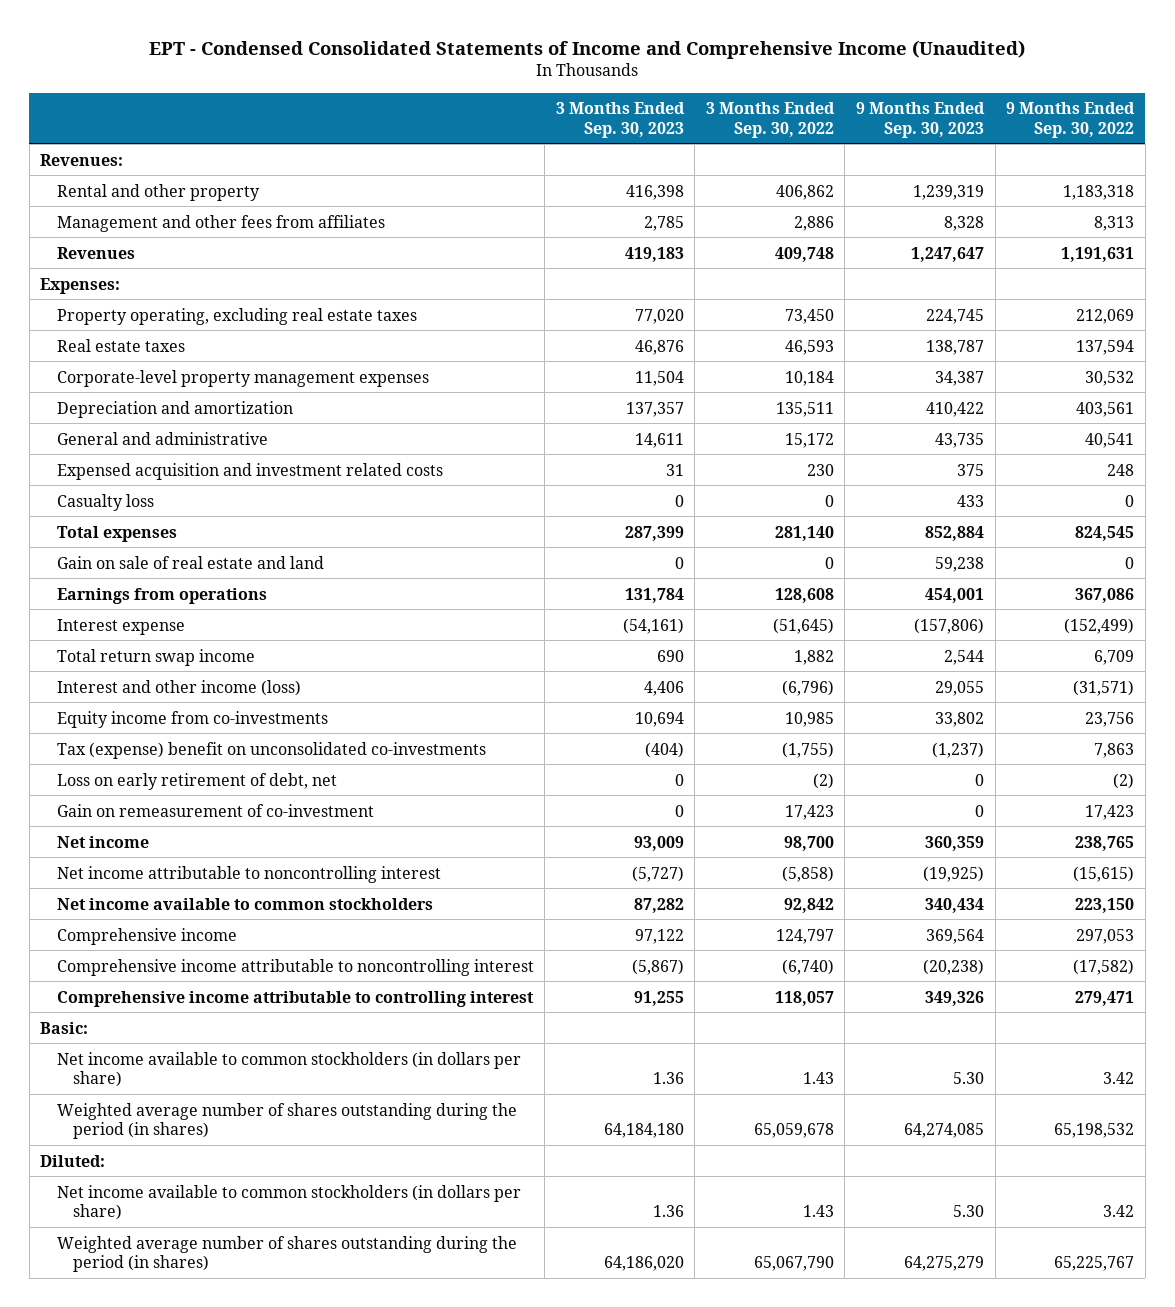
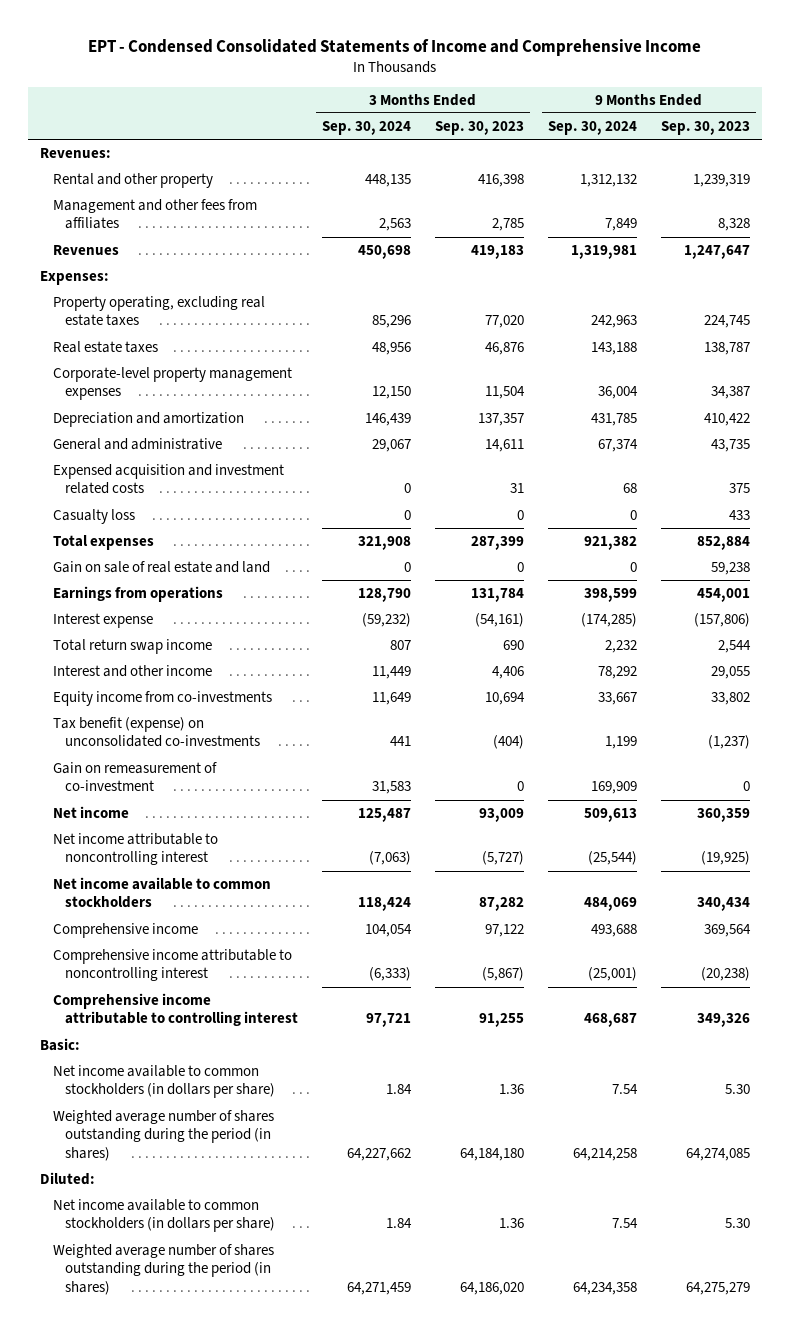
- EPT - Condensed Consolidated Statements of Income and Comprehensive Income (Unaudited)
+ EPT - Condensed Consolidated Statements of Income and Comprehensive Income
- | 3 Months Ended Sep. 30, 2023 | 3 Months Ended Sep. 30, 2022 | 9 Months Ended Sep. 30, 2023 | 9 Months Ended Sep. 30, 2022
+ | 3 Months Ended Sep. 30, 2024 | 3 Months Ended Sep. 30, 2023 | 9 Months Ended Sep. 30, 2024 | 9 Months Ended Sep. 30, 2023
- Interest and other income (loss) | 4,406 | (6,796) | 29,055 | (31,571)
+ Interest and other income | 11,449 | 4,406 | 78,292 | 29,055
- Tax (expense) benefit on unconsolidated co-investments | (404) | (1,755) | (1,237) | 7,863
- Loss on early retirement of debt, net | 0 | (2) | 0 | (2)
+ Tax benefit (expense) on unconsolidated co-investments | 441 | (404) | 1,199 | (1,237)

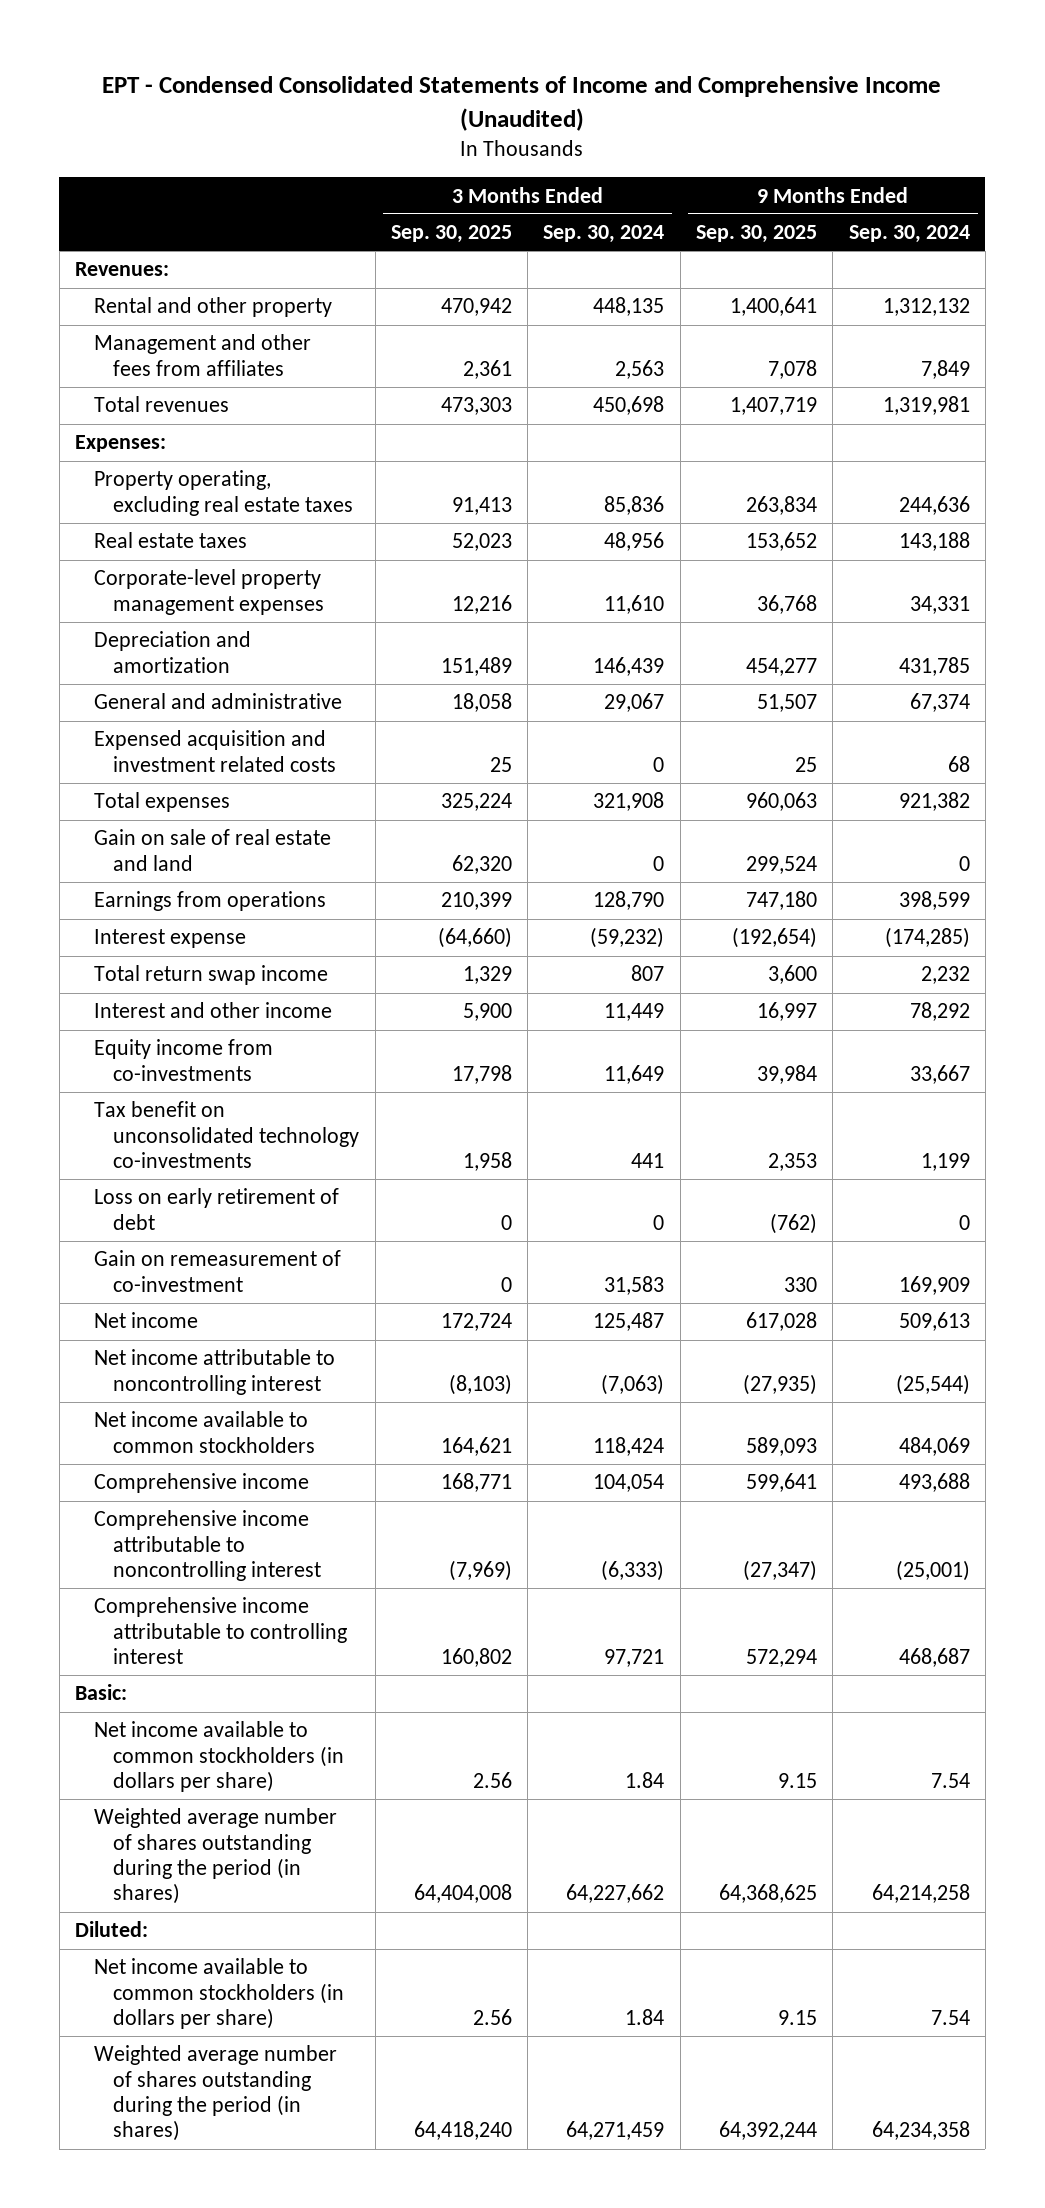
- EPT - Condensed Consolidated Statements of Income and Comprehensive Income
+ EPT - Condensed Consolidated Statements of Income and Comprehensive Income (Unaudited)
- | 3 Months Ended Sep. 30, 2024 | 3 Months Ended Sep. 30, 2023 | 9 Months Ended Sep. 30, 2024 | 9 Months Ended Sep. 30, 2023
+ | 3 Months Ended Sep. 30, 2025 | 3 Months Ended Sep. 30, 2024 | 9 Months Ended Sep. 30, 2025 | 9 Months Ended Sep. 30, 2024
- Revenues | 450,698 | 419,183 | 1,319,981 | 1,247,647
+ Total revenues | 473,303 | 450,698 | 1,407,719 | 1,319,981
- Property operating, excluding real estate taxes | 85,296 | 77,020 | 242,963 | 224,745
+ Property operating, excluding real estate taxes | 91,413 | 85,836 | 263,834 | 244,636
- Corporate-level property management expenses | 12,150 | 11,504 | 36,004 | 34,387
+ Corporate-level property management expenses | 12,216 | 11,610 | 36,768 | 34,331
- Casualty loss | 0 | 0 | 0 | 433
- Tax benefit (expense) on unconsolidated co-investments | 441 | (404) | 1,199 | (1,237)
+ Tax benefit on unconsolidated technology co-investments | 1,958 | 441 | 2,353 | 1,199
+ Loss on early retirement of debt | 0 | 0 | (762) | 0

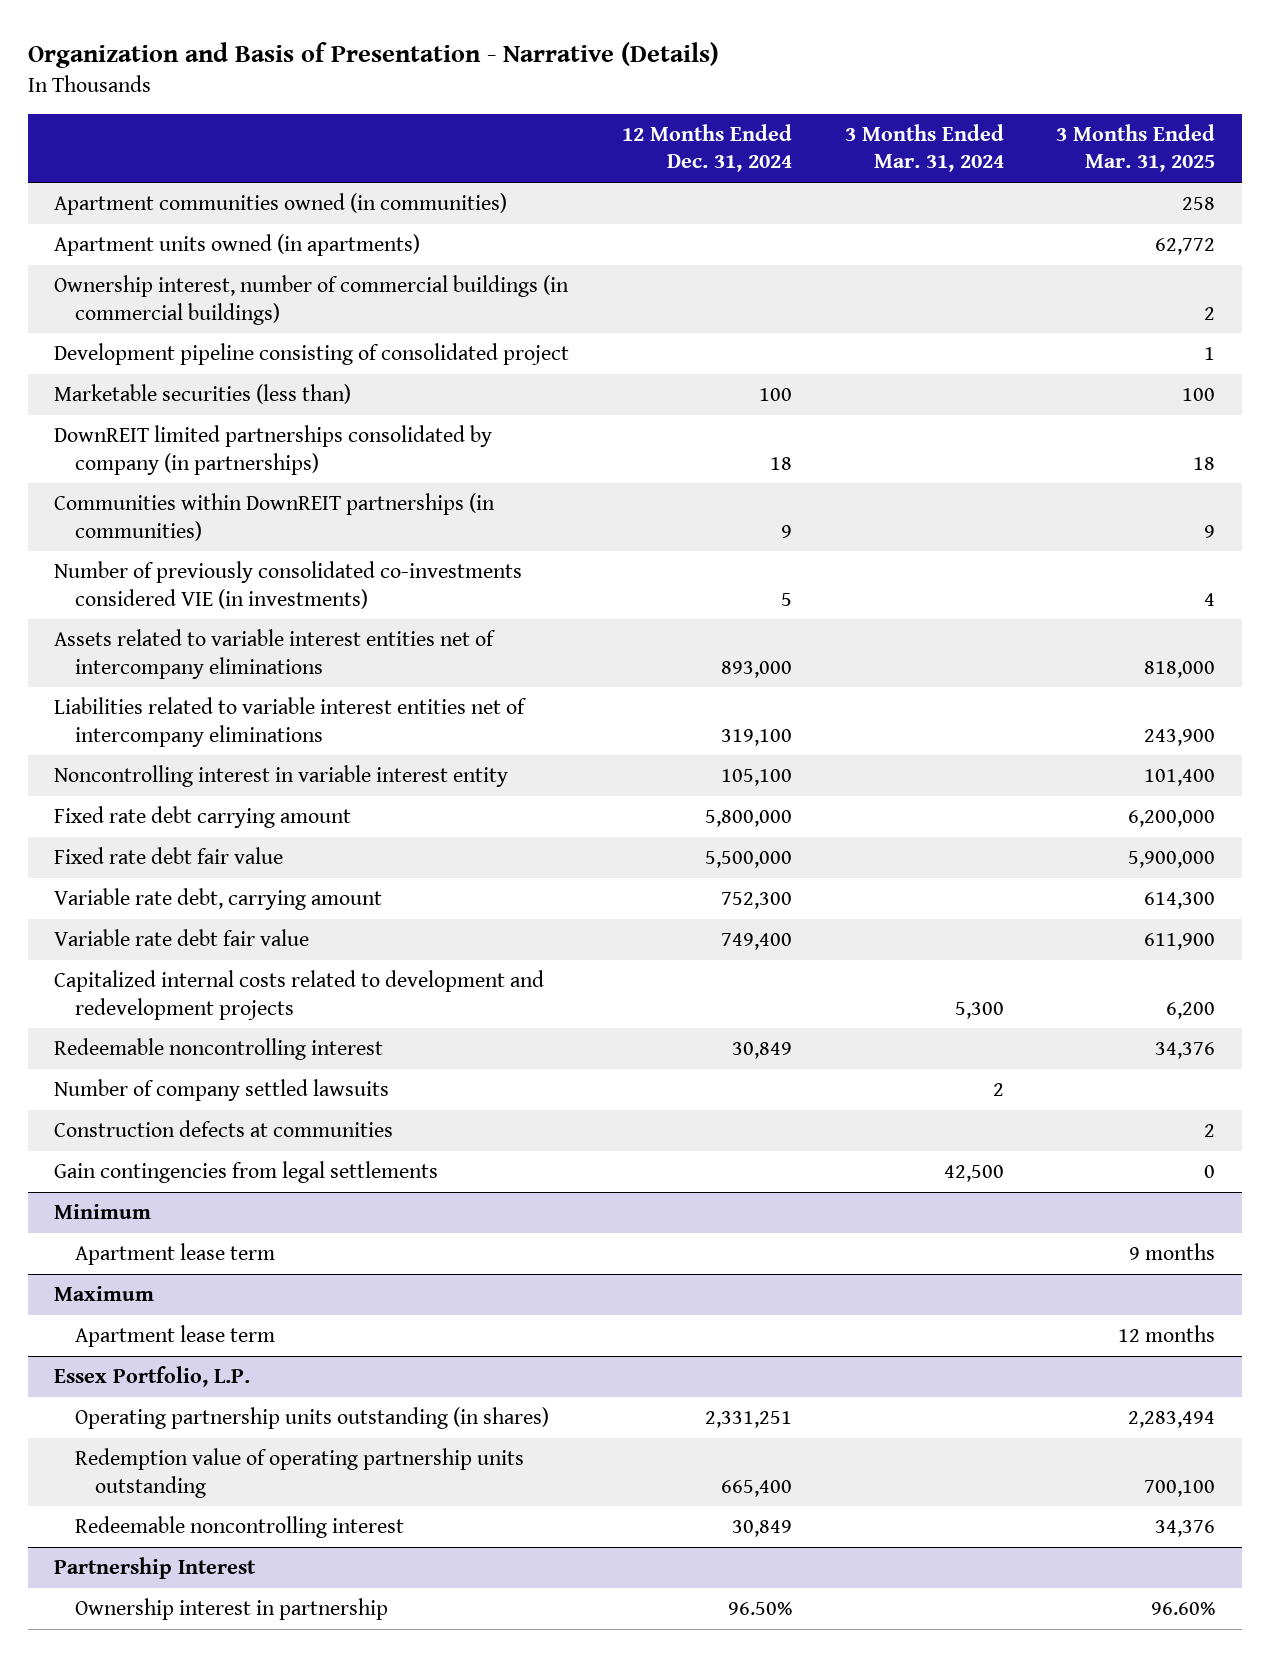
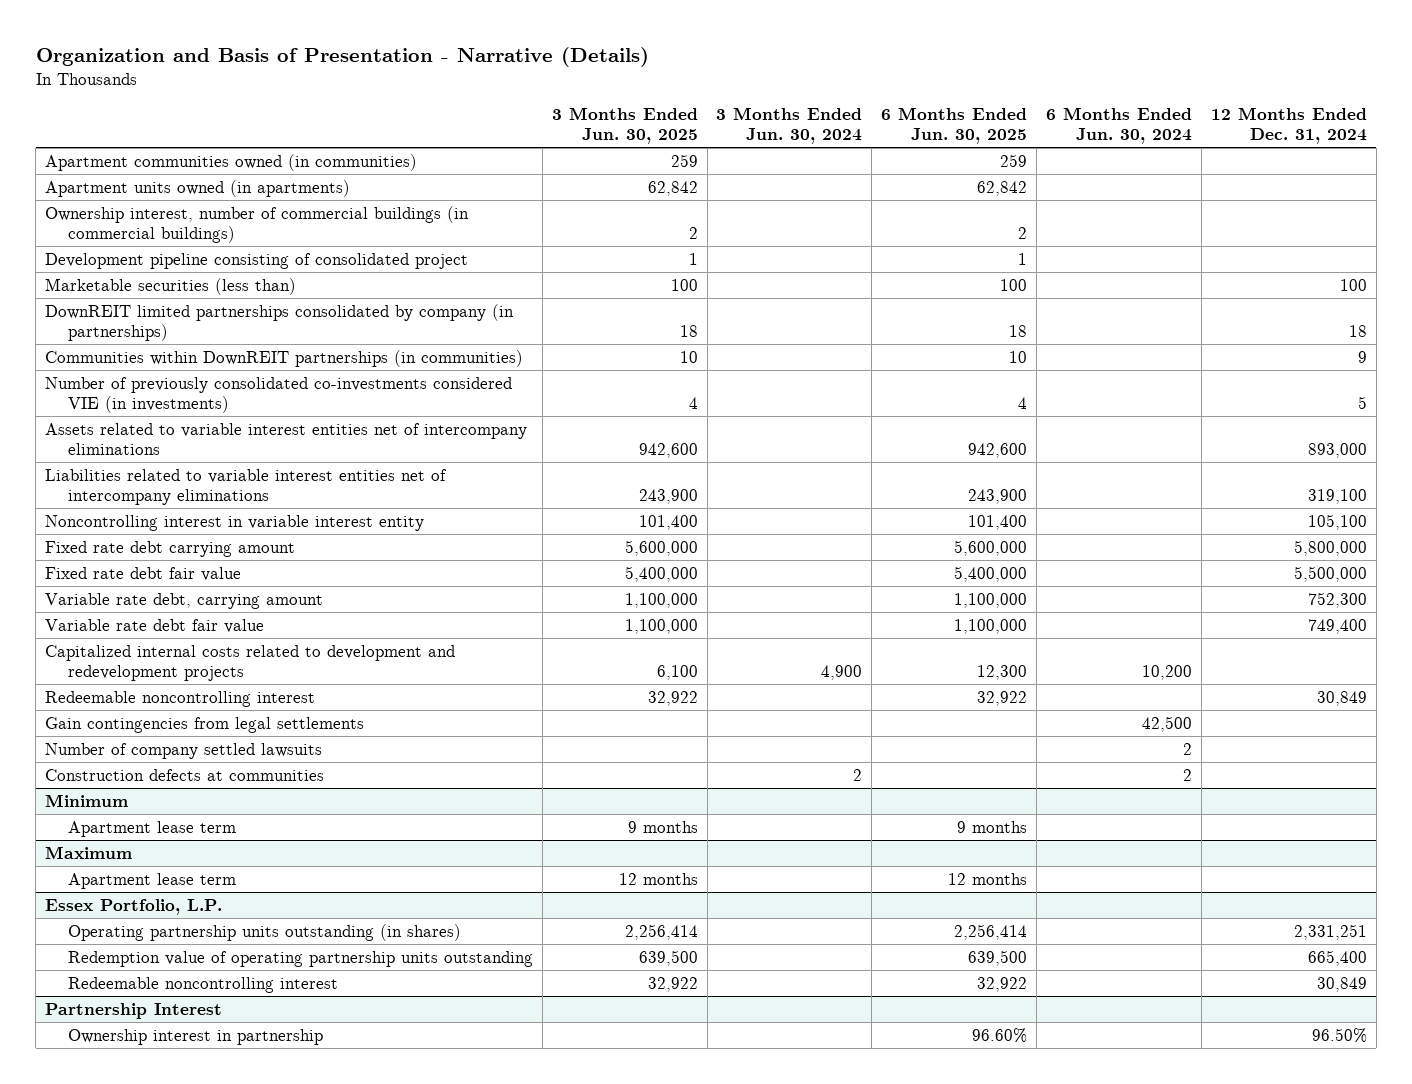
- | 12 Months Ended Dec. 31, 2024 | 3 Months Ended Mar. 31, 2024 | 3 Months Ended Mar. 31, 2025
+ | 3 Months Ended Jun. 30, 2025 | 3 Months Ended Jun. 30, 2024 | 6 Months Ended Jun. 30, 2025 | 6 Months Ended Jun. 30, 2024 | 12 Months Ended Dec. 31, 2024
moved up: Gain contingencies from legal settlements | | | | 42,500 |

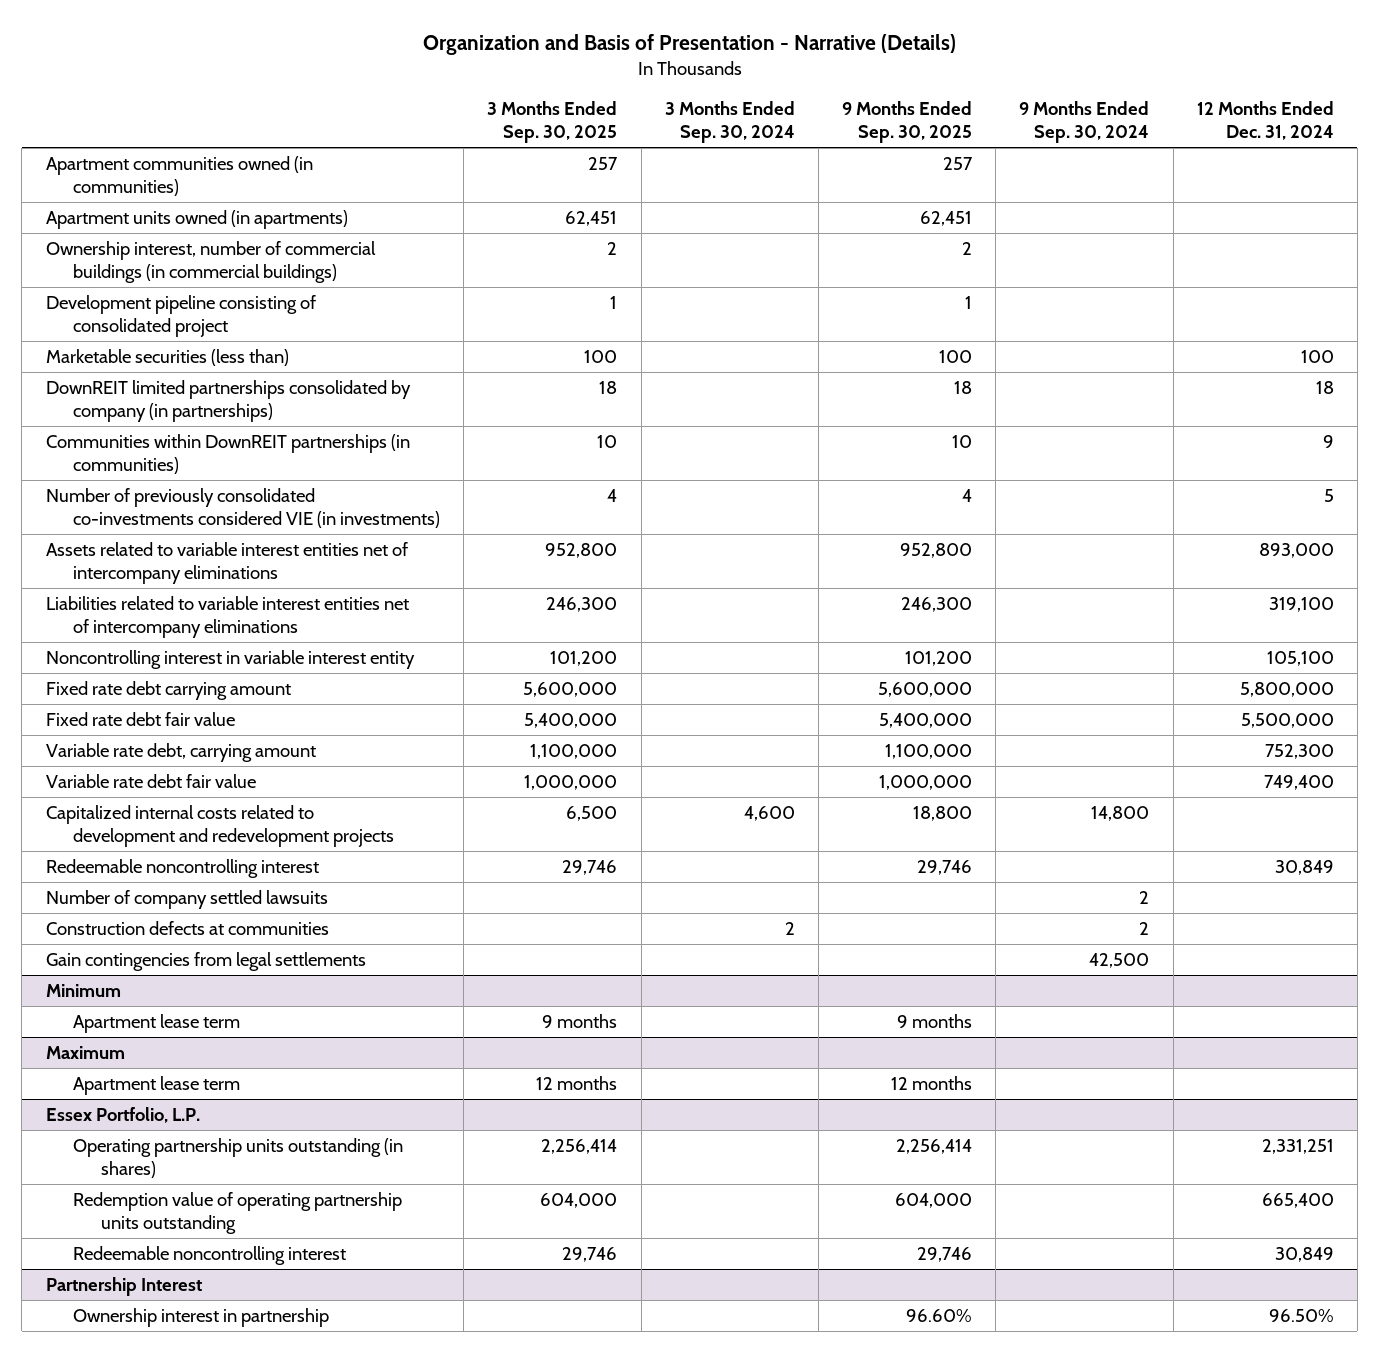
- | 3 Months Ended Jun. 30, 2025 | 3 Months Ended Jun. 30, 2024 | 6 Months Ended Jun. 30, 2025 | 6 Months Ended Jun. 30, 2024 | 12 Months Ended Dec. 31, 2024
+ | 3 Months Ended Sep. 30, 2025 | 3 Months Ended Sep. 30, 2024 | 9 Months Ended Sep. 30, 2025 | 9 Months Ended Sep. 30, 2024 | 12 Months Ended Dec. 31, 2024
moved down: Gain contingencies from legal settlements | | | | 42,500 |

